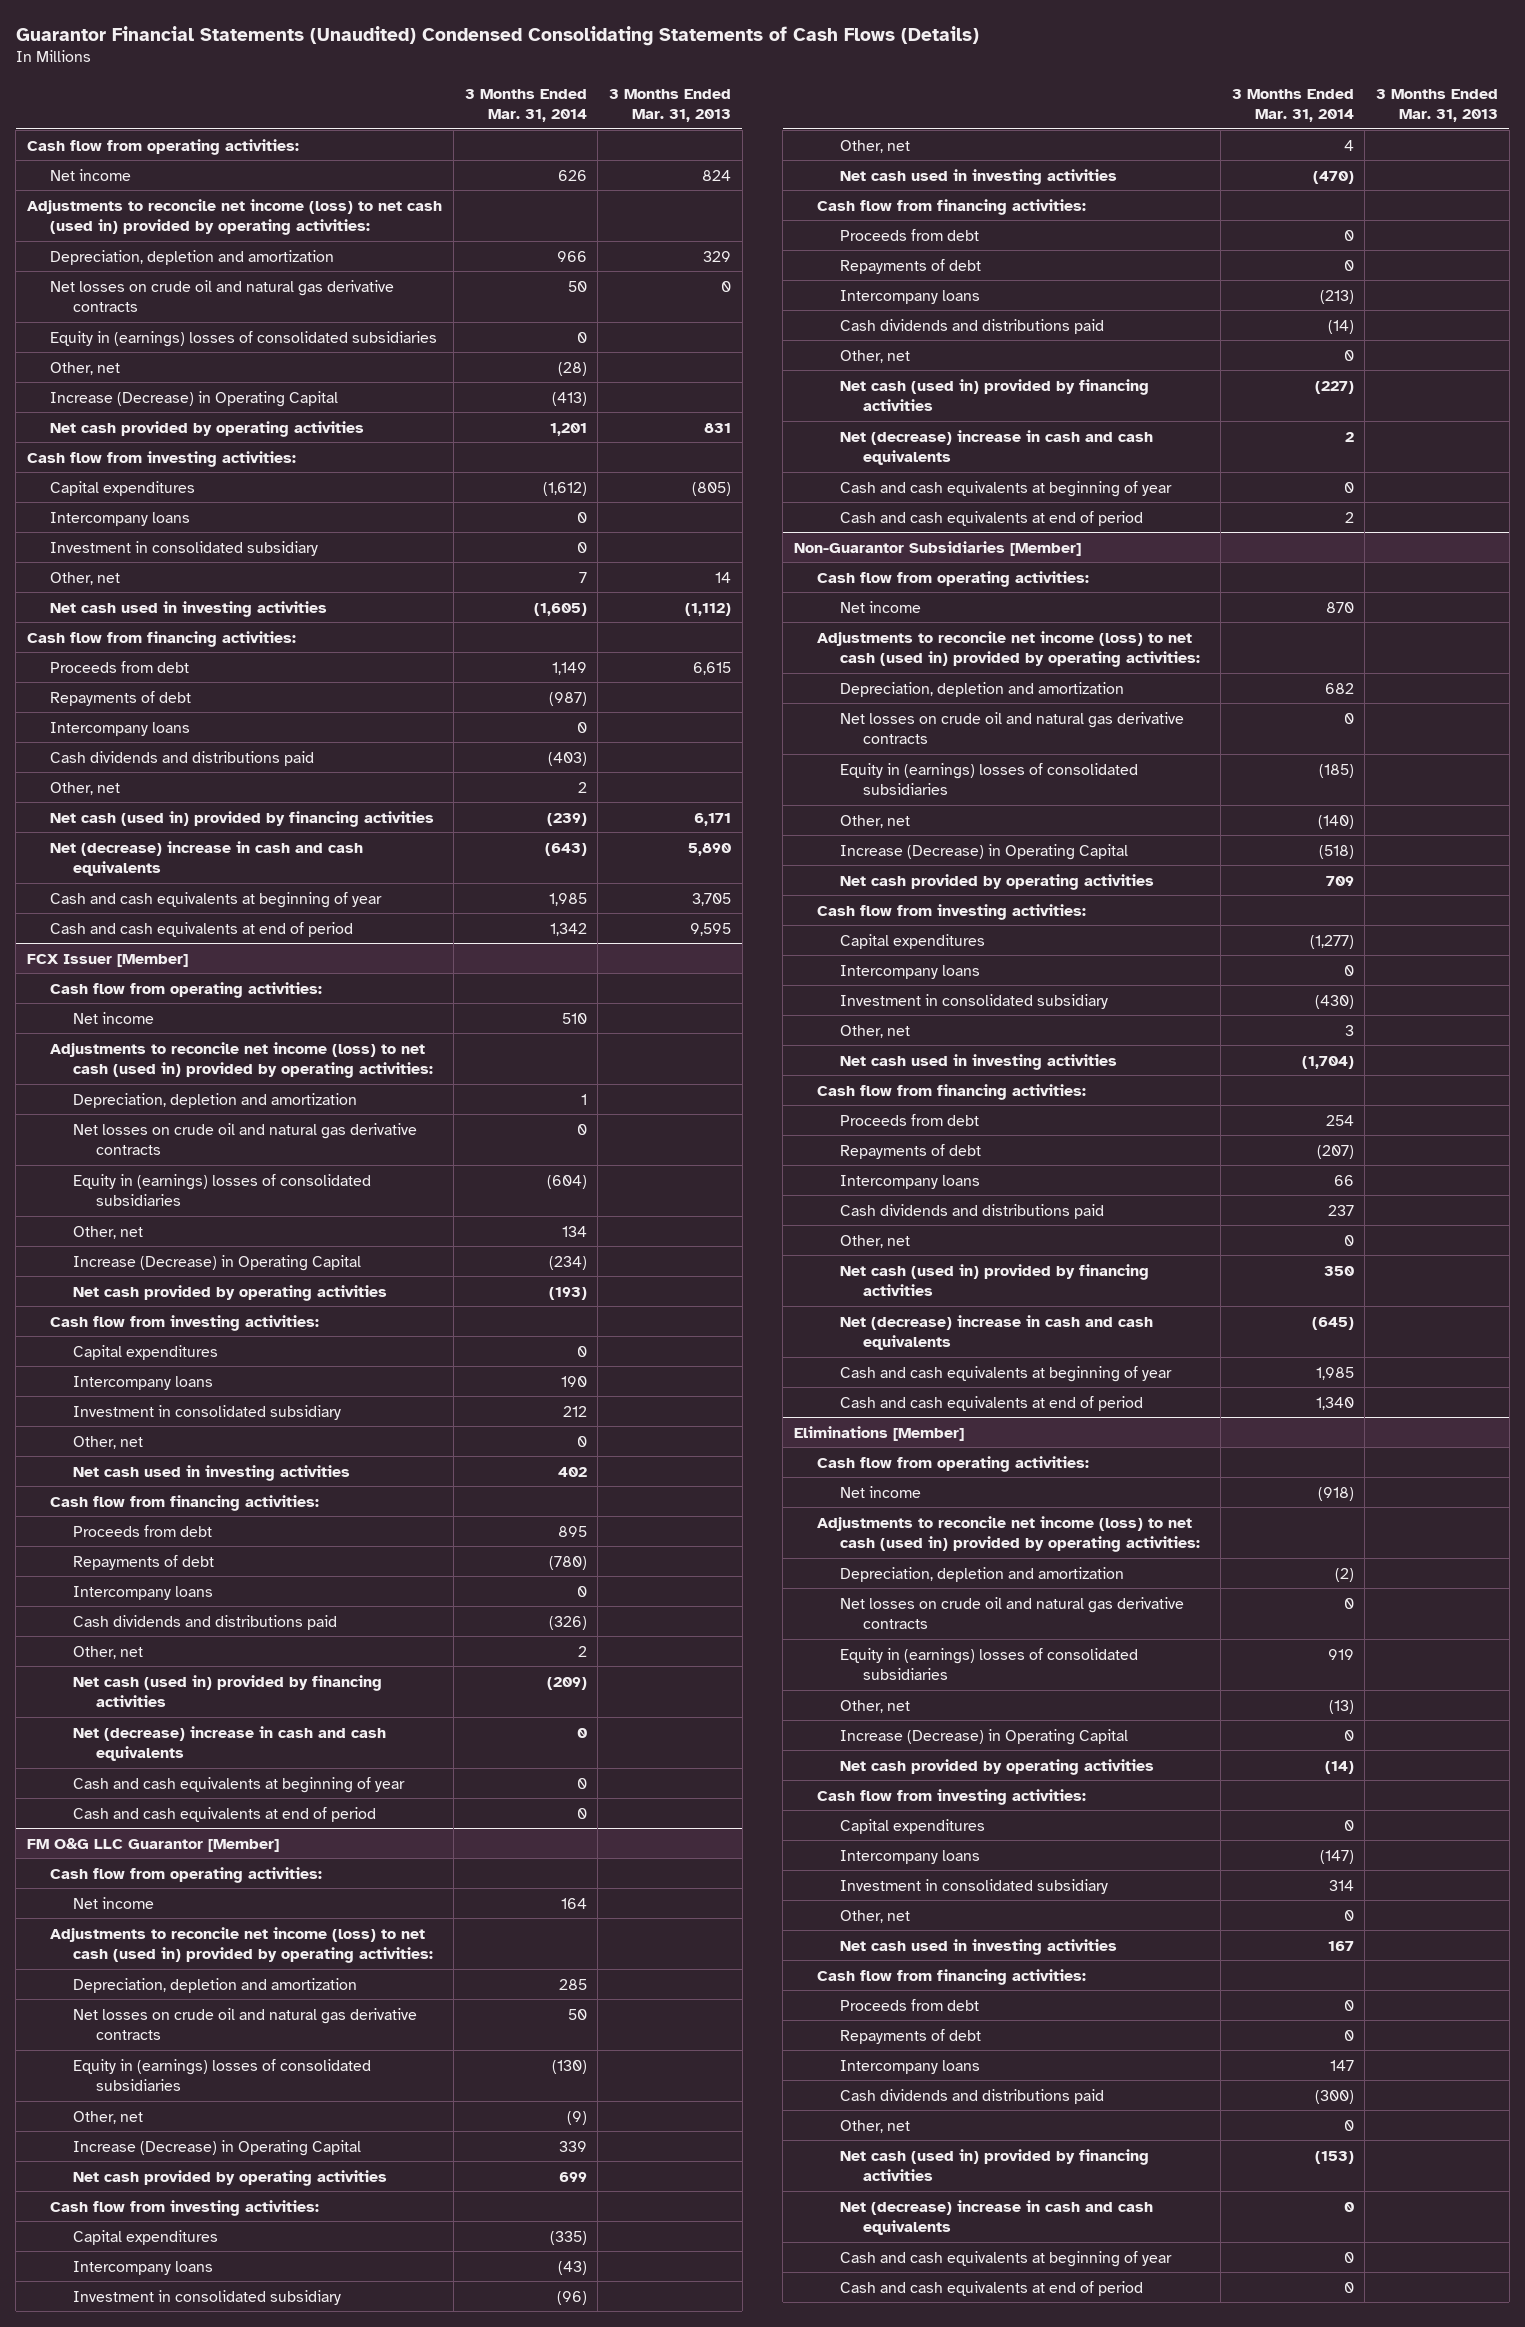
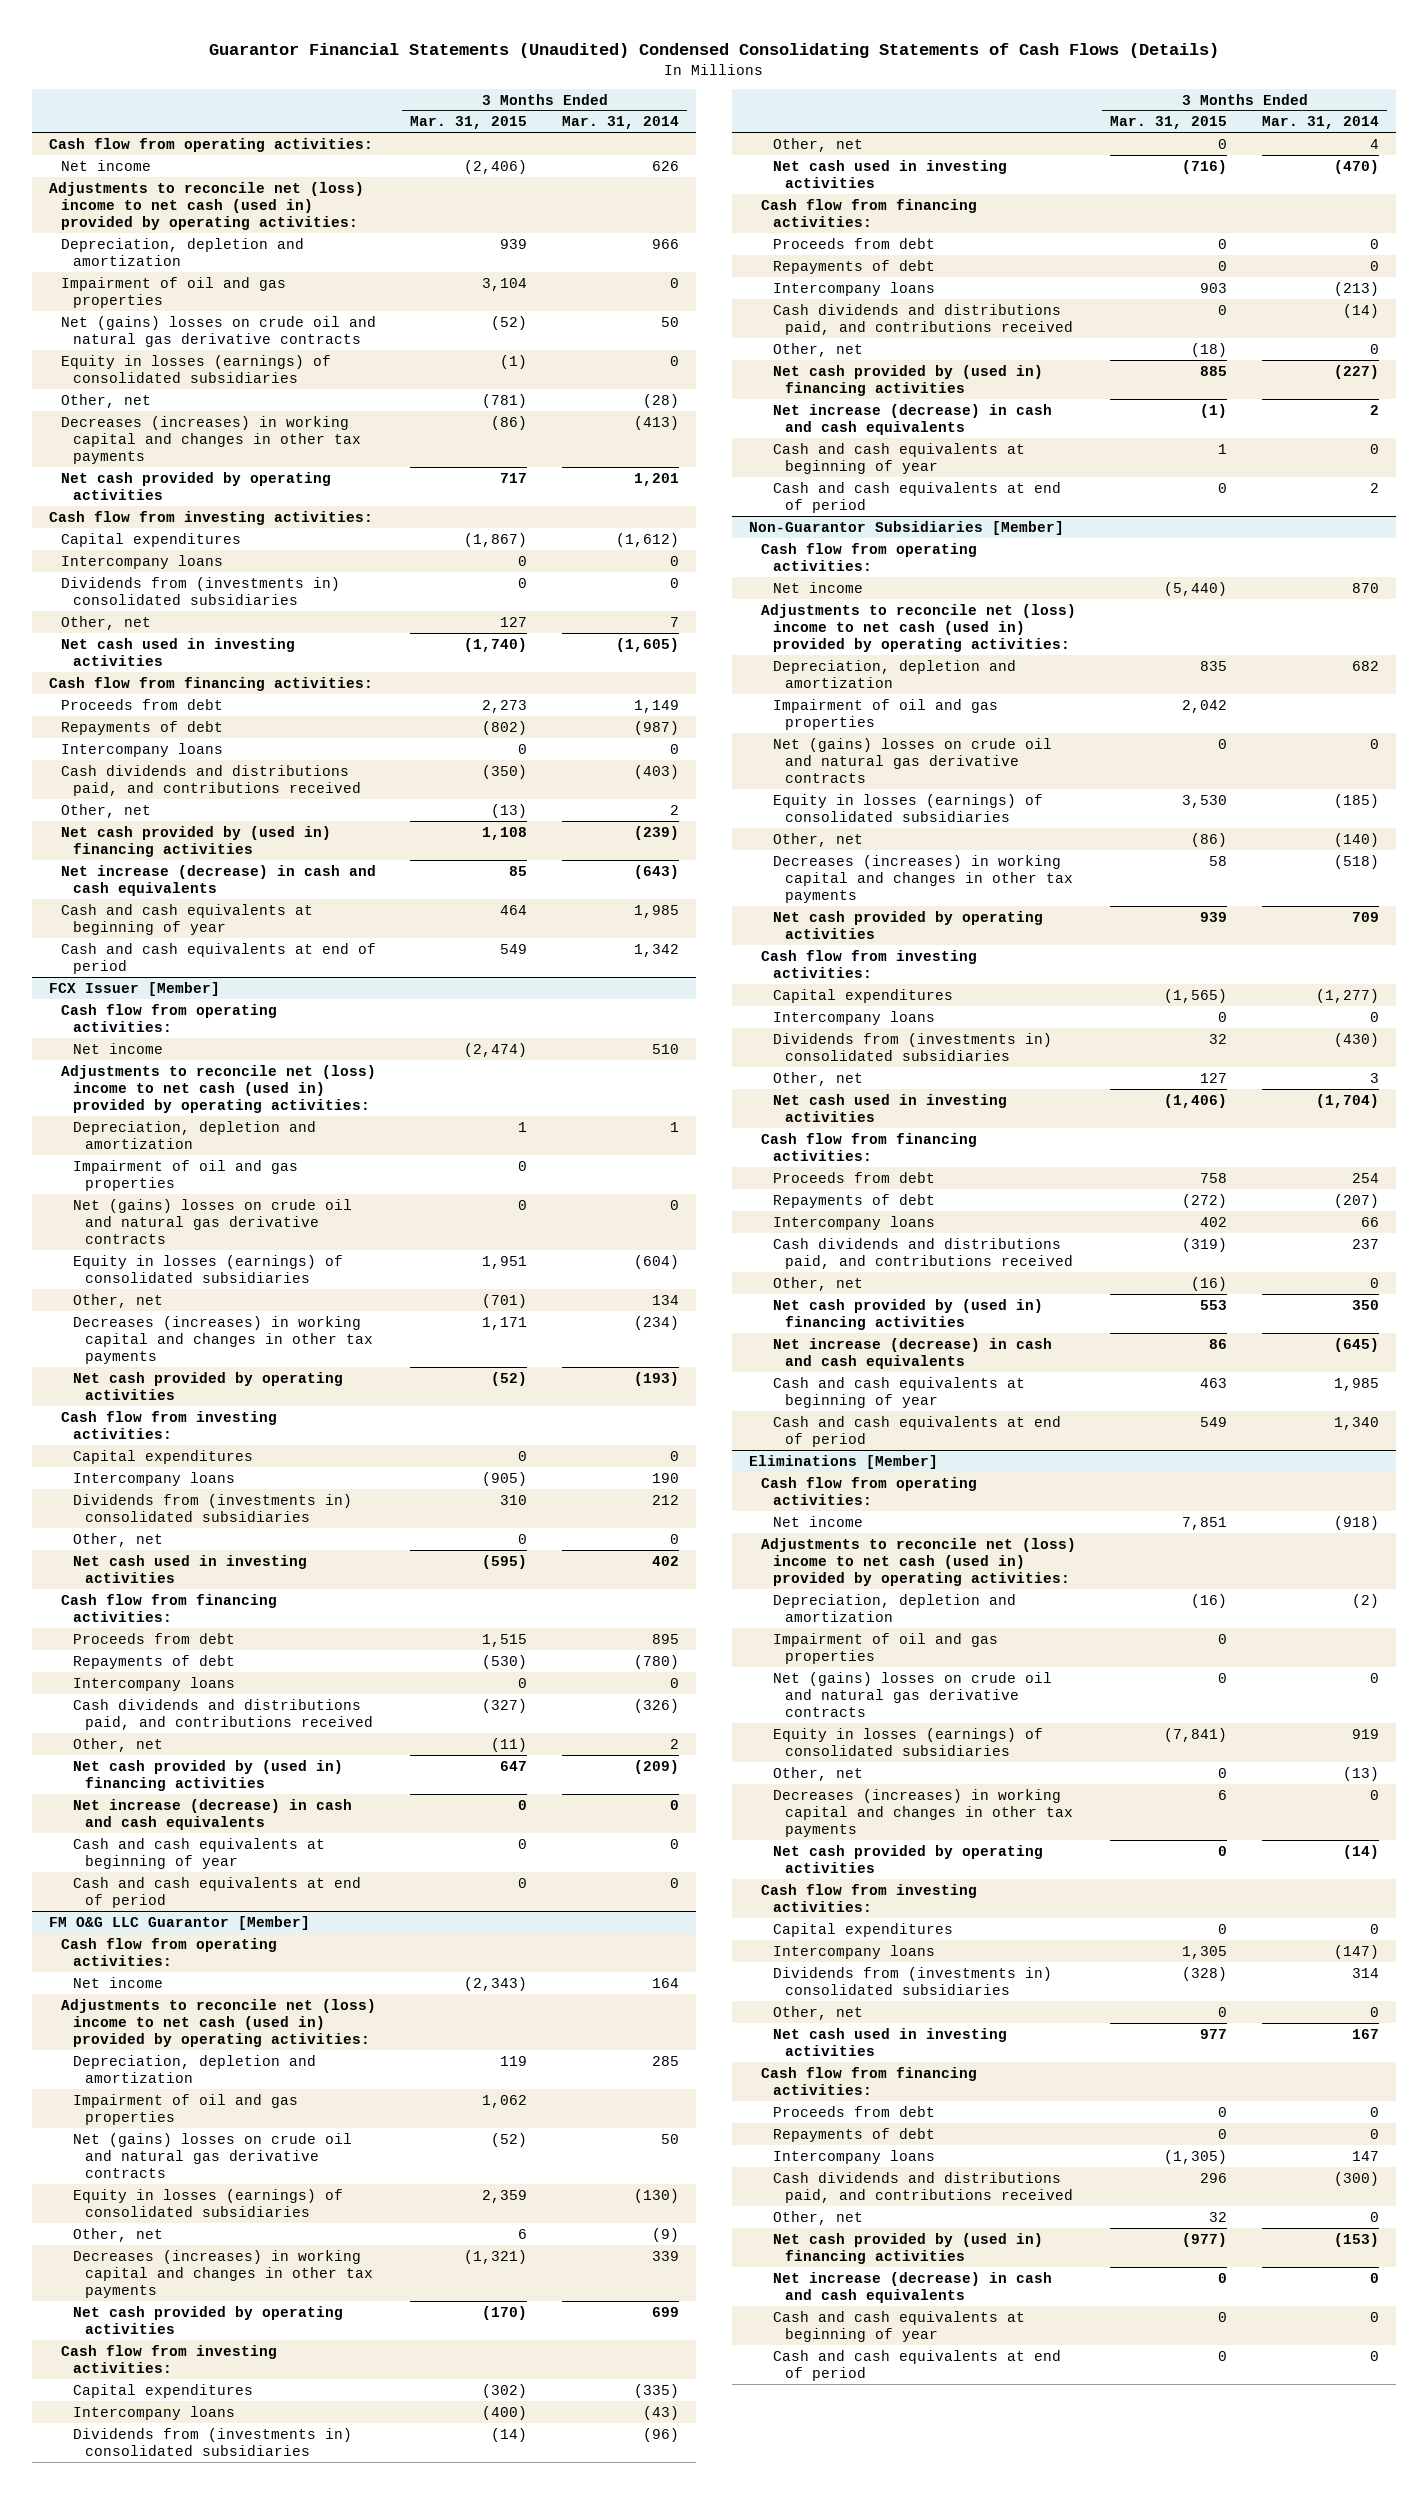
- | 3 Months Ended Mar. 31, 2014 | 3 Months Ended Mar. 31, 2013
+ | 3 Months Ended Mar. 31, 2015 | 3 Months Ended Mar. 31, 2014
- Adjustments to reconcile net income (loss) to net cash (used in) provided by operating activities:
+ Adjustments to reconcile net (loss) income to net cash (used in) provided by operating activities:
- Net losses on crude oil and natural gas derivative contracts | 50 | 0
- Equity in (earnings) losses of consolidated subsidiaries | 0 |
+ Impairment of oil and gas properties | 3,104 | 0
+ Net (gains) losses on crude oil and natural gas derivative contracts | (52) | 50
+ Equity in losses (earnings) of consolidated subsidiaries | (1) | 0
- Increase (Decrease) in Operating Capital | (413) |
+ Decreases (increases) in working capital and changes in other tax payments | (86) | (413)
- Investment in consolidated subsidiary | 0 |
+ Dividends from (investments in) consolidated subsidiaries | 0 | 0
- Cash dividends and distributions paid | (403) |
+ Cash dividends and distributions paid, and contributions received | (350) | (403)
- Net cash (used in) provided by financing activities | (239) | 6,171
- Net (decrease) increase in cash and cash equivalents | (643) | 5,890
+ Net cash provided by (used in) financing activities | 1,108 | (239)
+ Net increase (decrease) in cash and cash equivalents | 85 | (643)
@ FCX Issuer [Member]
- Adjustments to reconcile net income (loss) to net cash (used in) provided by operating activities:
+ Adjustments to reconcile net (loss) income to net cash (used in) provided by operating activities:
- Net losses on crude oil and natural gas derivative contracts | 0 |
- Equity in (earnings) losses of consolidated subsidiaries | (604) |
+ Impairment of oil and gas properties | 0 |
+ Net (gains) losses on crude oil and natural gas derivative contracts | 0 | 0
+ Equity in losses (earnings) of consolidated subsidiaries | 1,951 | (604)
- Increase (Decrease) in Operating Capital | (234) |
+ Decreases (increases) in working capital and changes in other tax payments | 1,171 | (234)
- Investment in consolidated subsidiary | 212 |
+ Dividends from (investments in) consolidated subsidiaries | 310 | 212
- Cash dividends and distributions paid | (326) |
+ Cash dividends and distributions paid, and contributions received | (327) | (326)
- Net cash (used in) provided by financing activities | (209) |
- Net (decrease) increase in cash and cash equivalents | 0 |
+ Net cash provided by (used in) financing activities | 647 | (209)
+ Net increase (decrease) in cash and cash equivalents | 0 | 0
@ FM O&G LLC Guarantor [Member]
- Adjustments to reconcile net income (loss) to net cash (used in) provided by operating activities:
+ Adjustments to reconcile net (loss) income to net cash (used in) provided by operating activities:
- Net losses on crude oil and natural gas derivative contracts | 50 |
- Equity in (earnings) losses of consolidated subsidiaries | (130) |
+ Impairment of oil and gas properties | 1,062 |
+ Net (gains) losses on crude oil and natural gas derivative contracts | (52) | 50
+ Equity in losses (earnings) of consolidated subsidiaries | 2,359 | (130)
- Increase (Decrease) in Operating Capital | 339 |
+ Decreases (increases) in working capital and changes in other tax payments | (1,321) | 339
- Investment in consolidated subsidiary | (96) |
+ Dividends from (investments in) consolidated subsidiaries | (14) | (96)
- Cash dividends and distributions paid | (14) |
+ Cash dividends and distributions paid, and contributions received | 0 | (14)
- Net cash (used in) provided by financing activities | (227) |
- Net (decrease) increase in cash and cash equivalents | 2 |
+ Net cash provided by (used in) financing activities | 885 | (227)
+ Net increase (decrease) in cash and cash equivalents | (1) | 2
@ Non-Guarantor Subsidiaries [Member]
- Adjustments to reconcile net income (loss) to net cash (used in) provided by operating activities:
+ Adjustments to reconcile net (loss) income to net cash (used in) provided by operating activities:
- Net losses on crude oil and natural gas derivative contracts | 0 |
- Equity in (earnings) losses of consolidated subsidiaries | (185) |
+ Impairment of oil and gas properties | 2,042 |
+ Net (gains) losses on crude oil and natural gas derivative contracts | 0 | 0
+ Equity in losses (earnings) of consolidated subsidiaries | 3,530 | (185)
- Increase (Decrease) in Operating Capital | (518) |
+ Decreases (increases) in working capital and changes in other tax payments | 58 | (518)
- Investment in consolidated subsidiary | (430) |
+ Dividends from (investments in) consolidated subsidiaries | 32 | (430)
- Cash dividends and distributions paid | 237 |
+ Cash dividends and distributions paid, and contributions received | (319) | 237
- Net cash (used in) provided by financing activities | 350 |
- Net (decrease) increase in cash and cash equivalents | (645) |
+ Net cash provided by (used in) financing activities | 553 | 350
+ Net increase (decrease) in cash and cash equivalents | 86 | (645)
@ Eliminations [Member]
- Adjustments to reconcile net income (loss) to net cash (used in) provided by operating activities:
+ Adjustments to reconcile net (loss) income to net cash (used in) provided by operating activities:
- Net losses on crude oil and natural gas derivative contracts | 0 |
- Equity in (earnings) losses of consolidated subsidiaries | 919 |
+ Impairment of oil and gas properties | 0 |
+ Net (gains) losses on crude oil and natural gas derivative contracts | 0 | 0
+ Equity in losses (earnings) of consolidated subsidiaries | (7,841) | 919
- Increase (Decrease) in Operating Capital | 0 |
+ Decreases (increases) in working capital and changes in other tax payments | 6 | 0
- Investment in consolidated subsidiary | 314 |
+ Dividends from (investments in) consolidated subsidiaries | (328) | 314
- Cash dividends and distributions paid | (300) |
+ Cash dividends and distributions paid, and contributions received | 296 | (300)
- Net cash (used in) provided by financing activities | (153) |
- Net (decrease) increase in cash and cash equivalents | 0 |
+ Net cash provided by (used in) financing activities | (977) | (153)
+ Net increase (decrease) in cash and cash equivalents | 0 | 0

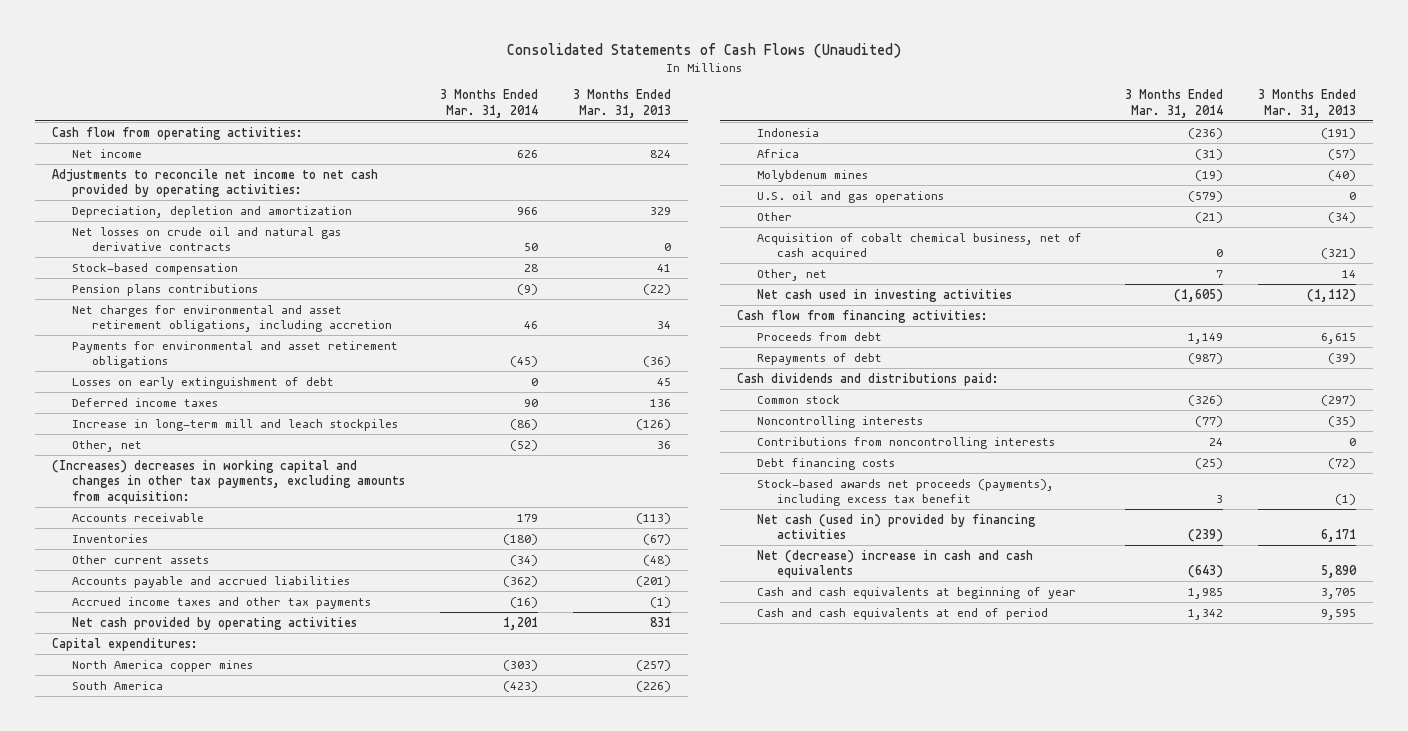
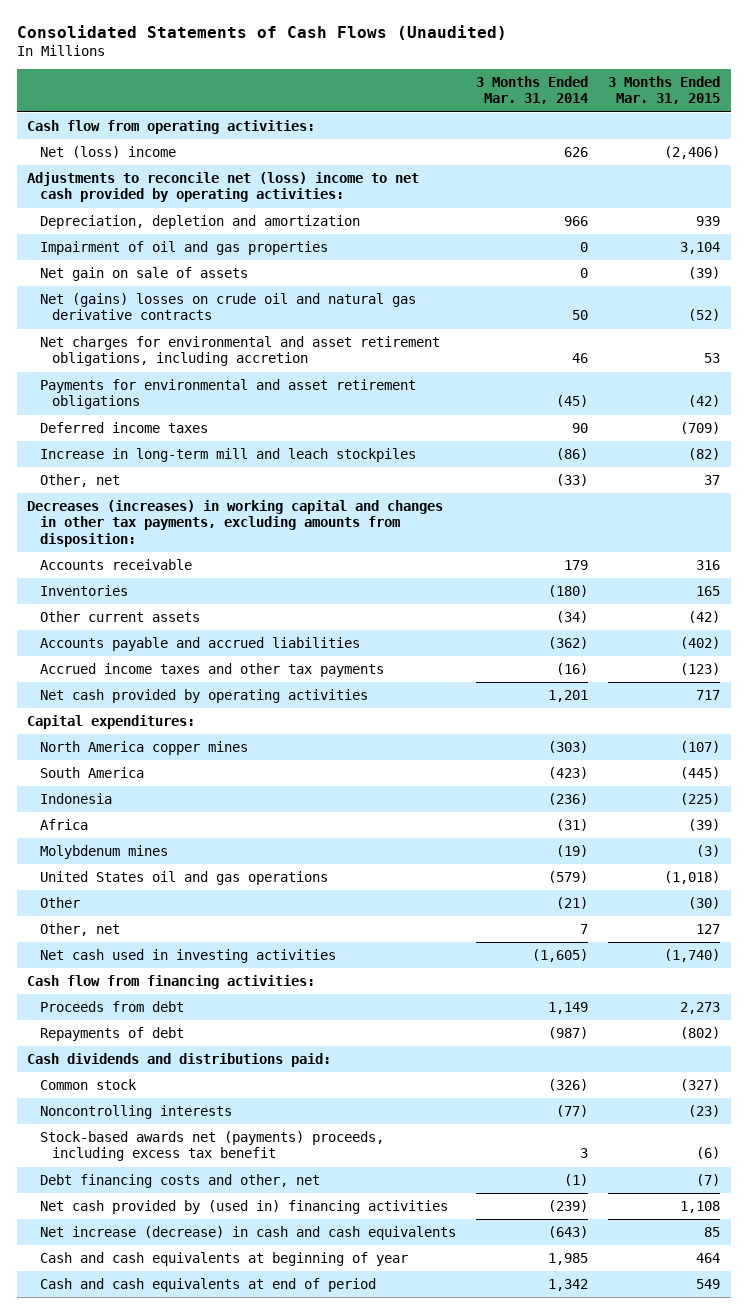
- | 3 Months Ended Mar. 31, 2014 | 3 Months Ended Mar. 31, 2013
+ | 3 Months Ended Mar. 31, 2014 | 3 Months Ended Mar. 31, 2015
- Net income | 626 | 824
- Adjustments to reconcile net income to net cash provided by operating activities:
+ Net (loss) income | 626 | (2,406)
+ Adjustments to reconcile net (loss) income to net cash provided by operating activities:
- Net losses on crude oil and natural gas derivative contracts | 50 | 0
- Stock-based compensation | 28 | 41
- Pension plans contributions | (9) | (22)
+ Impairment of oil and gas properties | 0 | 3,104
+ Net gain on sale of assets | 0 | (39)
+ Net (gains) losses on crude oil and natural gas derivative contracts | 50 | (52)
- Losses on early extinguishment of debt | 0 | 45
- Other, net | (52) | 36
- (Increases) decreases in working capital and changes in other tax payments, excluding amounts from acquisition:
+ Other, net | (33) | 37
+ Decreases (increases) in working capital and changes in other tax payments, excluding amounts from disposition:
- U.S. oil and gas operations | (579) | 0
+ United States oil and gas operations | (579) | (1,018)
- Acquisition of cobalt chemical business, net of cash acquired | 0 | (321)
- Contributions from noncontrolling interests | 24 | 0
- Debt financing costs | (25) | (72)
- Stock-based awards net proceeds (payments), including excess tax benefit | 3 | (1)
- Net cash (used in) provided by financing activities | (239) | 6,171
- Net (decrease) increase in cash and cash equivalents | (643) | 5,890
+ Stock-based awards net (payments) proceeds, including excess tax benefit | 3 | (6)
+ Debt financing costs and other, net | (1) | (7)
+ Net cash provided by (used in) financing activities | (239) | 1,108
+ Net increase (decrease) in cash and cash equivalents | (643) | 85

